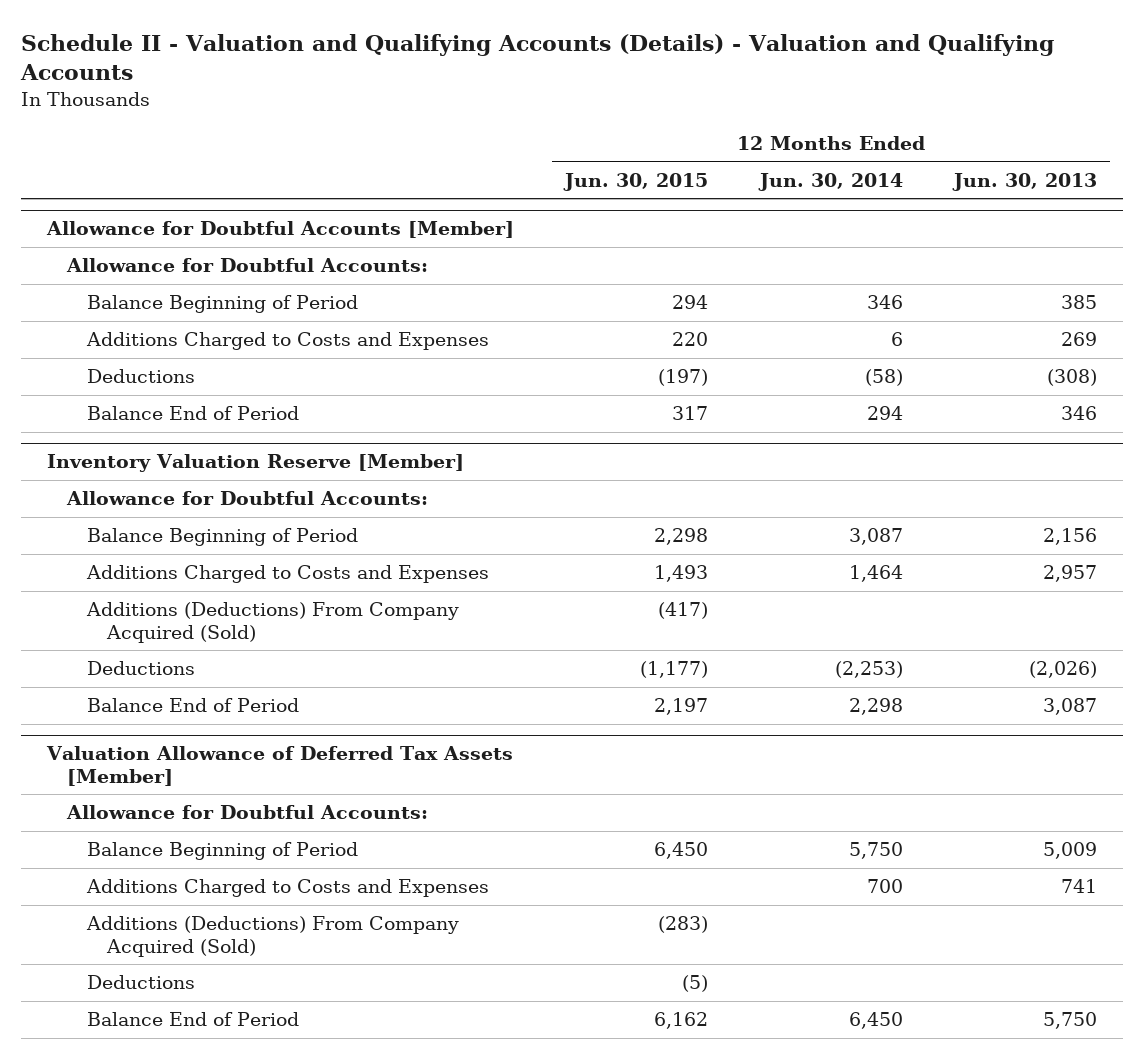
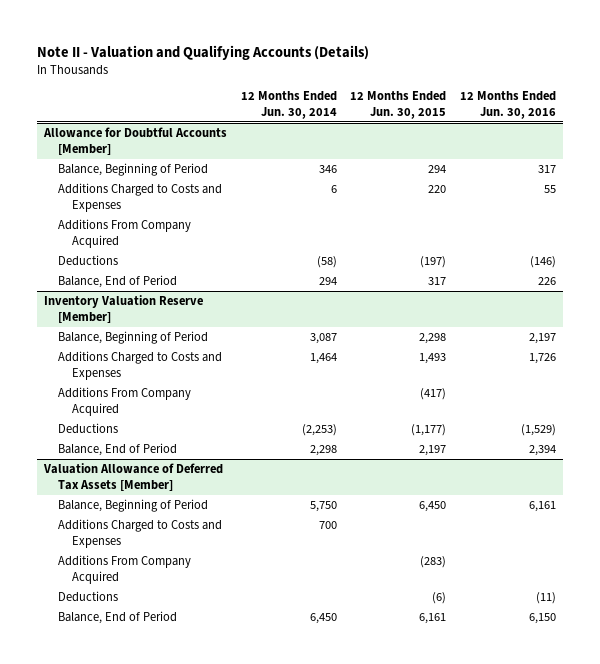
- Schedule II - Valuation and Qualifying Accounts (Details) - Valuation and Qualifying Accounts
+ Note II - Valuation and Qualifying Accounts (Details)
- | 12 Months Ended Jun. 30, 2015 | 12 Months Ended Jun. 30, 2014 | 12 Months Ended Jun. 30, 2013
+ | 12 Months Ended Jun. 30, 2014 | 12 Months Ended Jun. 30, 2015 | 12 Months Ended Jun. 30, 2016
@ Allowance for Doubtful Accounts [Member]
- Allowance for Doubtful Accounts:
- Balance Beginning of Period | 294 | 346 | 385
+ Balance, Beginning of Period | 346 | 294 | 317
+ Additions From Company Acquired
- Balance End of Period | 317 | 294 | 346
+ Balance, End of Period | 294 | 317 | 226
@ Inventory Valuation Reserve [Member]
- Allowance for Doubtful Accounts:
- Balance Beginning of Period | 2,298 | 3,087 | 2,156
+ Balance, Beginning of Period | 3,087 | 2,298 | 2,197
- Additions (Deductions) From Company Acquired (Sold) | (417) | |
+ Additions From Company Acquired | | (417) |
- Balance End of Period | 2,197 | 2,298 | 3,087
+ Balance, End of Period | 2,298 | 2,197 | 2,394
@ Valuation Allowance of Deferred Tax Assets [Member]
- Allowance for Doubtful Accounts:
- Balance Beginning of Period | 6,450 | 5,750 | 5,009
+ Balance, Beginning of Period | 5,750 | 6,450 | 6,161
- Additions (Deductions) From Company Acquired (Sold) | (283) | |
- Deductions | (5) | |
- Balance End of Period | 6,162 | 6,450 | 5,750
+ Additions From Company Acquired | | (283) |
+ Deductions | | (6) | (11)
+ Balance, End of Period | 6,450 | 6,161 | 6,150

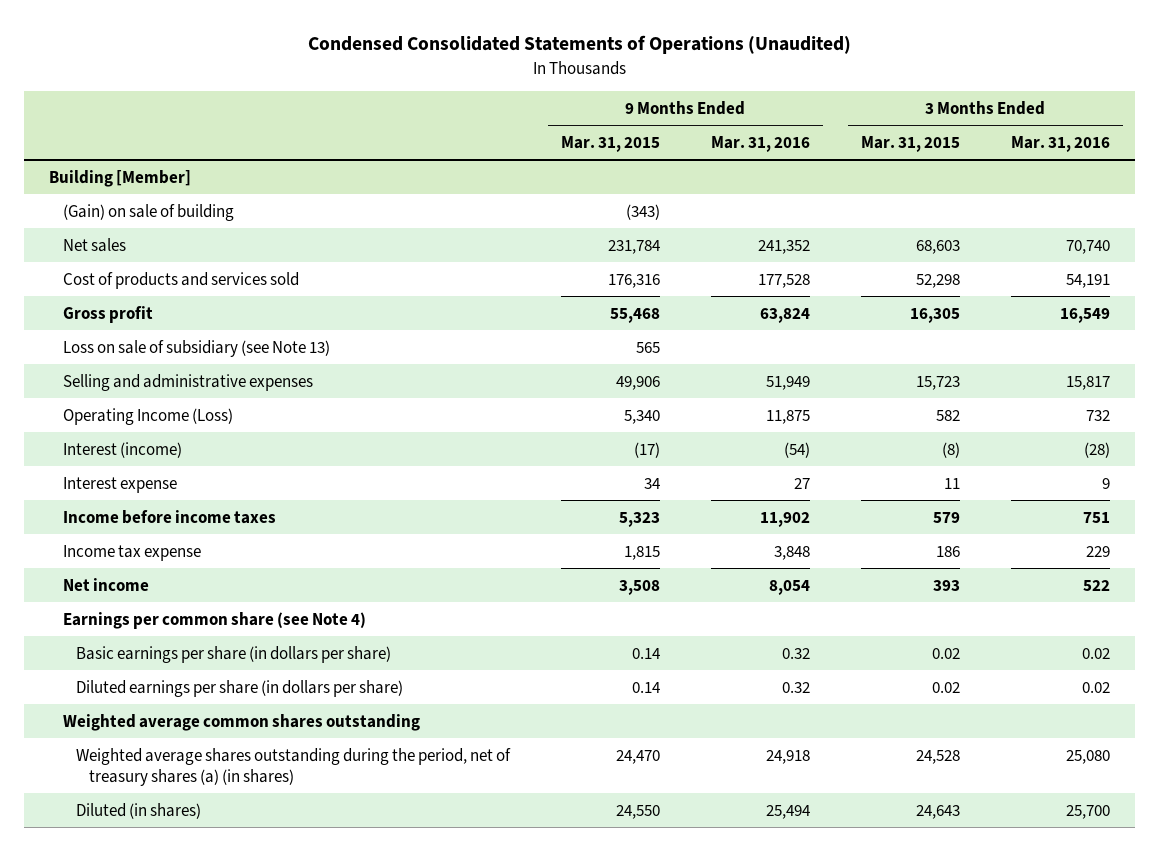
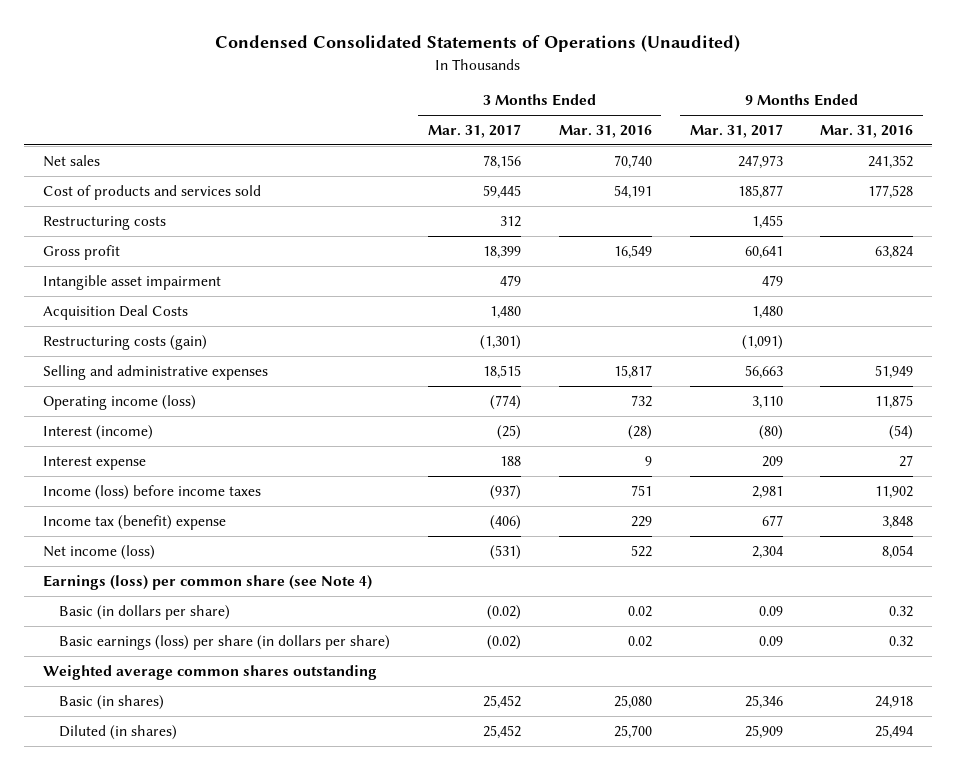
- | 9 Months Ended Mar. 31, 2015 | 9 Months Ended Mar. 31, 2016 | 3 Months Ended Mar. 31, 2015 | 3 Months Ended Mar. 31, 2016
+ | 3 Months Ended Mar. 31, 2017 | 3 Months Ended Mar. 31, 2016 | 9 Months Ended Mar. 31, 2017 | 9 Months Ended Mar. 31, 2016
- Building [Member]
- (Gain) on sale of building | (343) | | |
+ Restructuring costs | 312 | | 1,455 |
- Loss on sale of subsidiary (see Note 13) | 565 | | |
+ Intangible asset impairment | 479 | | 479 |
+ Acquisition Deal Costs | 1,480 | | 1,480 |
+ Restructuring costs (gain) | (1,301) | | (1,091) |
- Operating Income (Loss) | 5,340 | 11,875 | 582 | 732
+ Operating income (loss) | (774) | 732 | 3,110 | 11,875
- Income before income taxes | 5,323 | 11,902 | 579 | 751
- Income tax expense | 1,815 | 3,848 | 186 | 229
- Net income | 3,508 | 8,054 | 393 | 522
- Earnings per common share (see Note 4)
- Basic earnings per share (in dollars per share) | 0.14 | 0.32 | 0.02 | 0.02
- Diluted earnings per share (in dollars per share) | 0.14 | 0.32 | 0.02 | 0.02
+ Income (loss) before income taxes | (937) | 751 | 2,981 | 11,902
+ Income tax (benefit) expense | (406) | 229 | 677 | 3,848
+ Net income (loss) | (531) | 522 | 2,304 | 8,054
+ Earnings (loss) per common share (see Note 4)
+ Basic (in dollars per share) | (0.02) | 0.02 | 0.09 | 0.32
+ Basic earnings (loss) per share (in dollars per share) | (0.02) | 0.02 | 0.09 | 0.32
- Weighted average shares outstanding during the period, net of treasury shares (a) (in shares) | 24,470 | 24,918 | 24,528 | 25,080
+ Basic (in shares) | 25,452 | 25,080 | 25,346 | 24,918

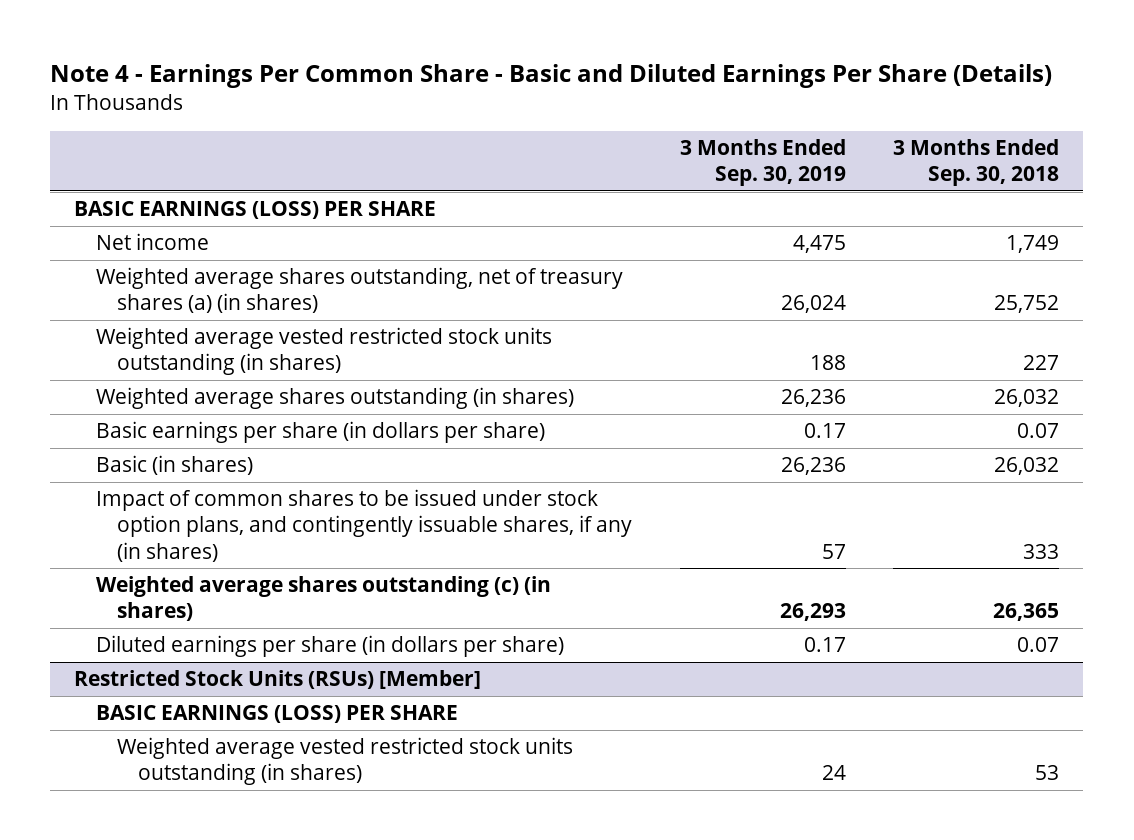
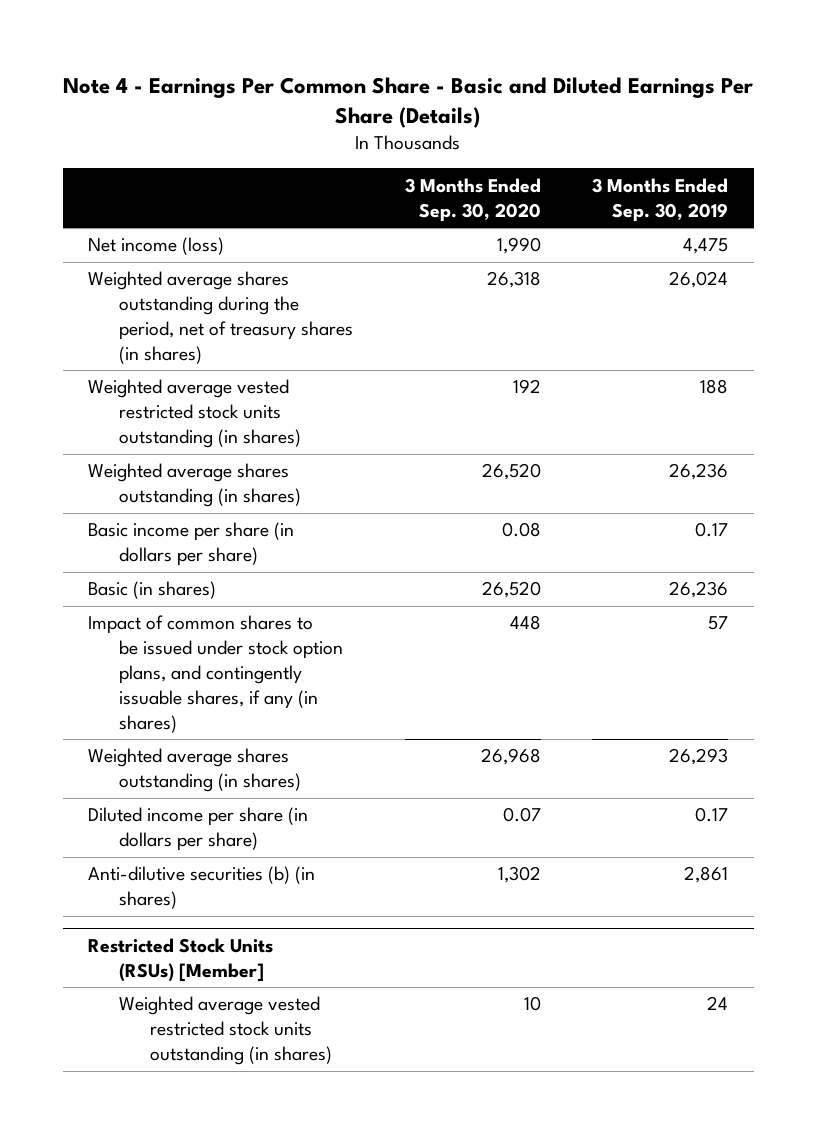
- | 3 Months Ended Sep. 30, 2019 | 3 Months Ended Sep. 30, 2018
+ | 3 Months Ended Sep. 30, 2020 | 3 Months Ended Sep. 30, 2019
- BASIC EARNINGS (LOSS) PER SHARE
- Net income | 4,475 | 1,749
- Weighted average shares outstanding, net of treasury shares (a) (in shares) | 26,024 | 25,752
+ Net income (loss) | 1,990 | 4,475
+ Weighted average shares outstanding during the period, net of treasury shares (in shares) | 26,318 | 26,024
- Basic earnings per share (in dollars per share) | 0.17 | 0.07
+ Basic income per share (in dollars per share) | 0.08 | 0.17
- Weighted average shares outstanding (c) (in shares) | 26,293 | 26,365
- Diluted earnings per share (in dollars per share) | 0.17 | 0.07
+ Weighted average shares outstanding (in shares) | 26,968 | 26,293
+ Diluted income per share (in dollars per share) | 0.07 | 0.17
+ Anti-dilutive securities (b) (in shares) | 1,302 | 2,861
@ Restricted Stock Units (RSUs) [Member]
- BASIC EARNINGS (LOSS) PER SHARE

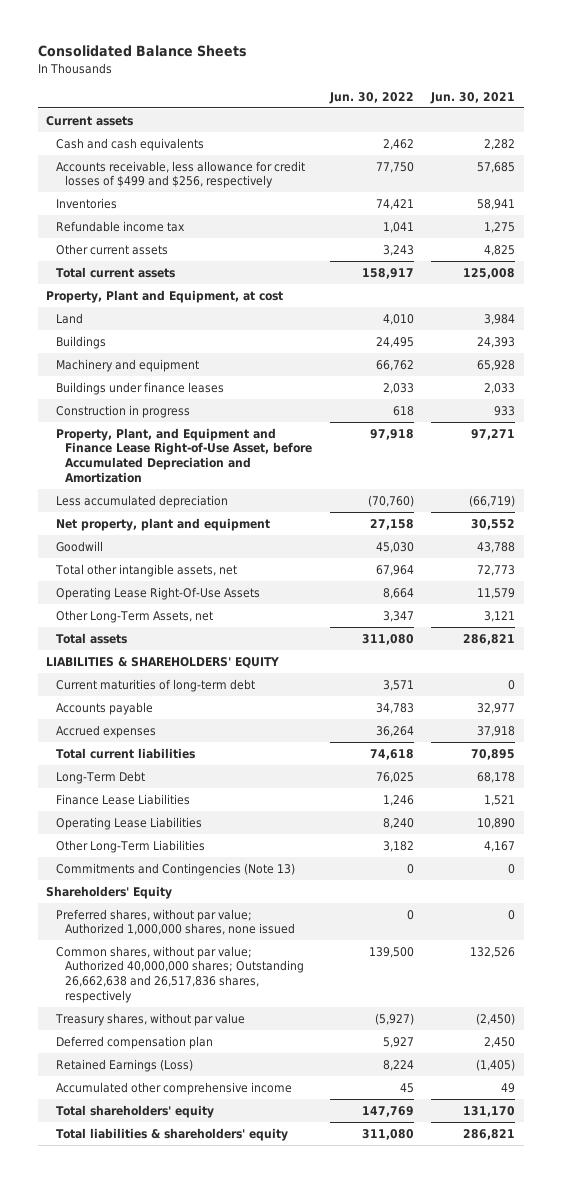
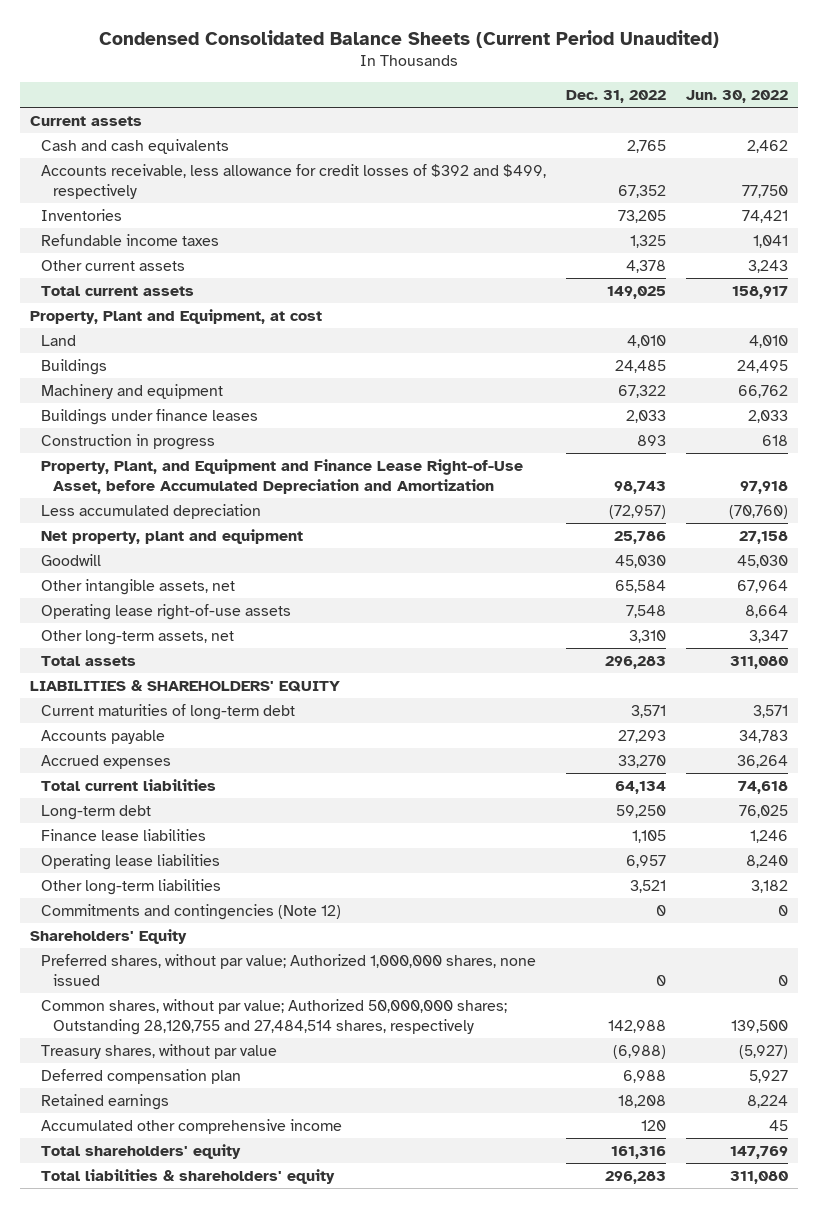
- Consolidated Balance Sheets
+ Condensed Consolidated Balance Sheets (Current Period Unaudited)
- | Jun. 30, 2022 | Jun. 30, 2021
+ | Dec. 31, 2022 | Jun. 30, 2022
- Accounts receivable, less allowance for credit losses of $499 and $256, respectively | 77,750 | 57,685
+ Accounts receivable, less allowance for credit losses of $392 and $499, respectively | 67,352 | 77,750
- Refundable income tax | 1,041 | 1,275
+ Refundable income taxes | 1,325 | 1,041
- Total other intangible assets, net | 67,964 | 72,773
- Operating Lease Right-Of-Use Assets | 8,664 | 11,579
- Other Long-Term Assets, net | 3,347 | 3,121
+ Other intangible assets, net | 65,584 | 67,964
+ Operating lease right-of-use assets | 7,548 | 8,664
+ Other long-term assets, net | 3,310 | 3,347
- Long-Term Debt | 76,025 | 68,178
- Finance Lease Liabilities | 1,246 | 1,521
- Operating Lease Liabilities | 8,240 | 10,890
- Other Long-Term Liabilities | 3,182 | 4,167
- Commitments and Contingencies (Note 13) | 0 | 0
+ Long-term debt | 59,250 | 76,025
+ Finance lease liabilities | 1,105 | 1,246
+ Operating lease liabilities | 6,957 | 8,240
+ Other long-term liabilities | 3,521 | 3,182
+ Commitments and contingencies (Note 12) | 0 | 0
- Common shares, without par value; Authorized 40,000,000 shares; Outstanding 26,662,638 and 26,517,836 shares, respectively | 139,500 | 132,526
+ Common shares, without par value; Authorized 50,000,000 shares; Outstanding 28,120,755 and 27,484,514 shares, respectively | 142,988 | 139,500
- Retained Earnings (Loss) | 8,224 | (1,405)
+ Retained earnings | 18,208 | 8,224

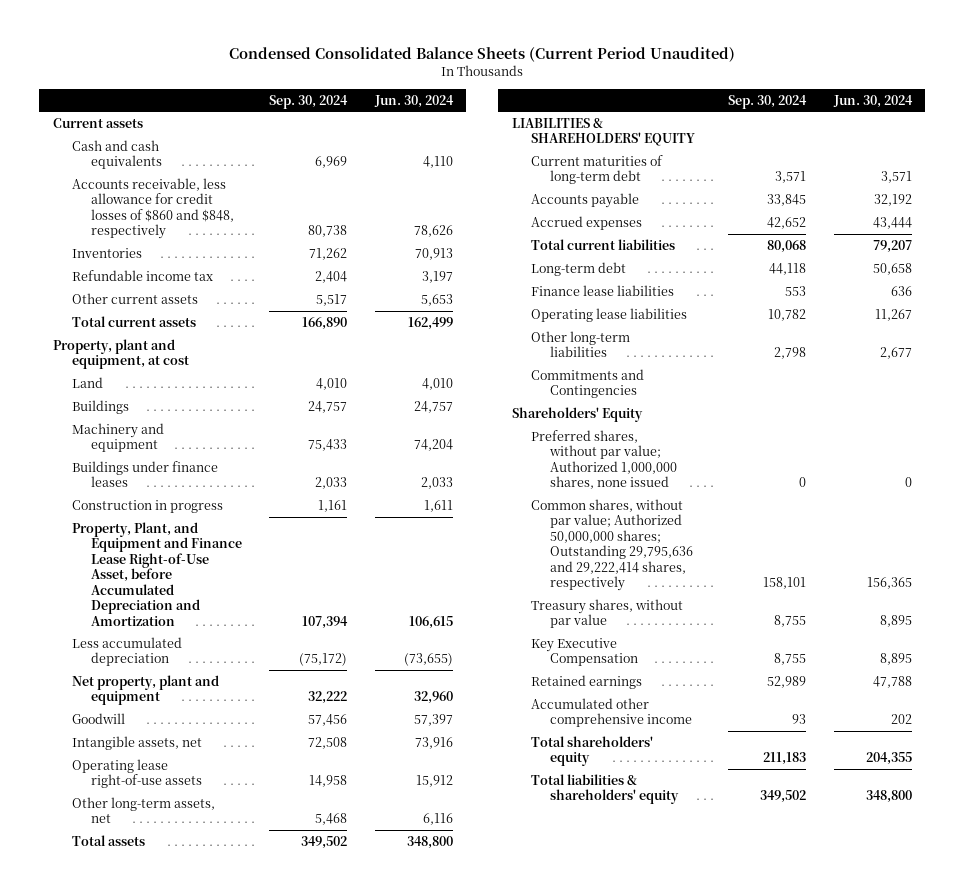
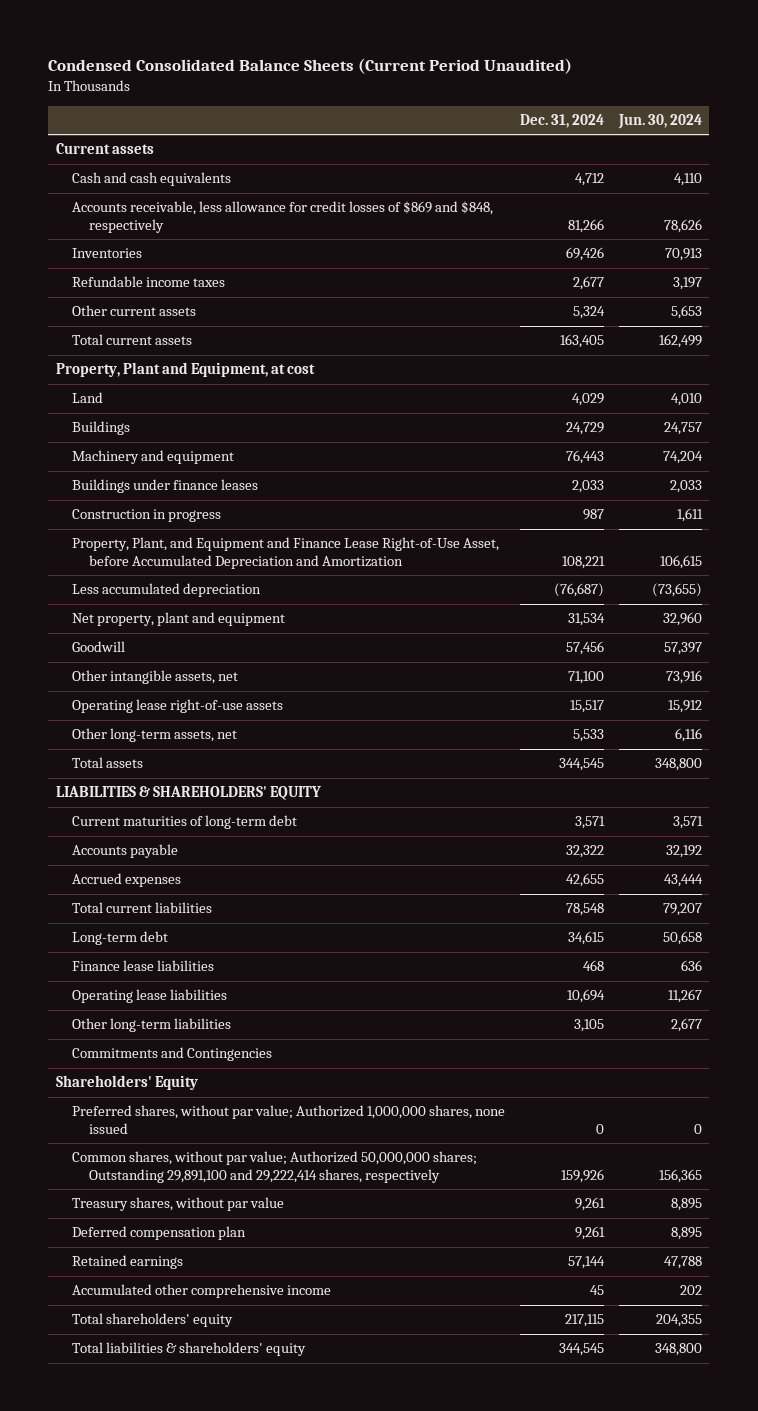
- | Sep. 30, 2024 | Jun. 30, 2024
+ | Dec. 31, 2024 | Jun. 30, 2024
- Accounts receivable, less allowance for credit losses of $860 and $848, respectively | 80,738 | 78,626
+ Accounts receivable, less allowance for credit losses of $869 and $848, respectively | 81,266 | 78,626
- Refundable income tax | 2,404 | 3,197
+ Refundable income taxes | 2,677 | 3,197
- Property, plant and equipment, at cost
+ Property, Plant and Equipment, at cost
- Intangible assets, net | 72,508 | 73,916
+ Other intangible assets, net | 71,100 | 73,916
- Common shares, without par value; Authorized 50,000,000 shares; Outstanding 29,795,636 and 29,222,414 shares, respectively | 158,101 | 156,365
+ Common shares, without par value; Authorized 50,000,000 shares; Outstanding 29,891,100 and 29,222,414 shares, respectively | 159,926 | 156,365
- Key Executive Compensation | 8,755 | 8,895
+ Deferred compensation plan | 9,261 | 8,895

